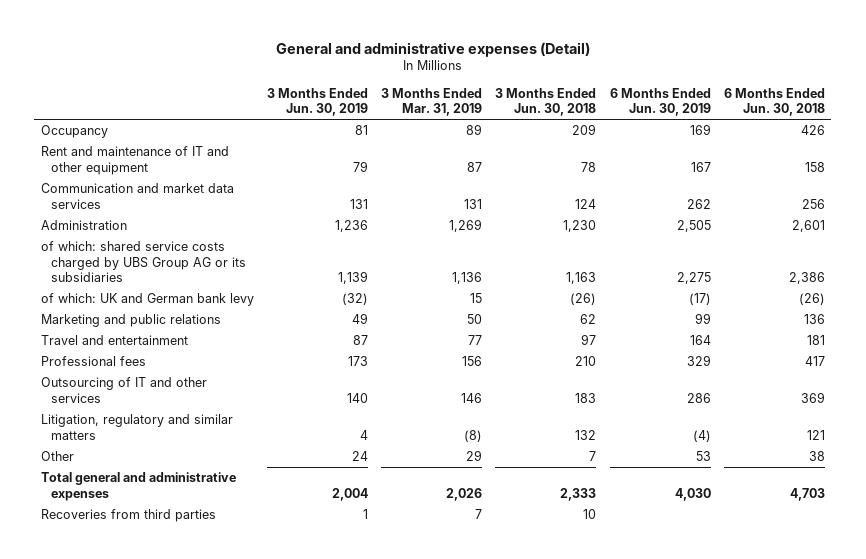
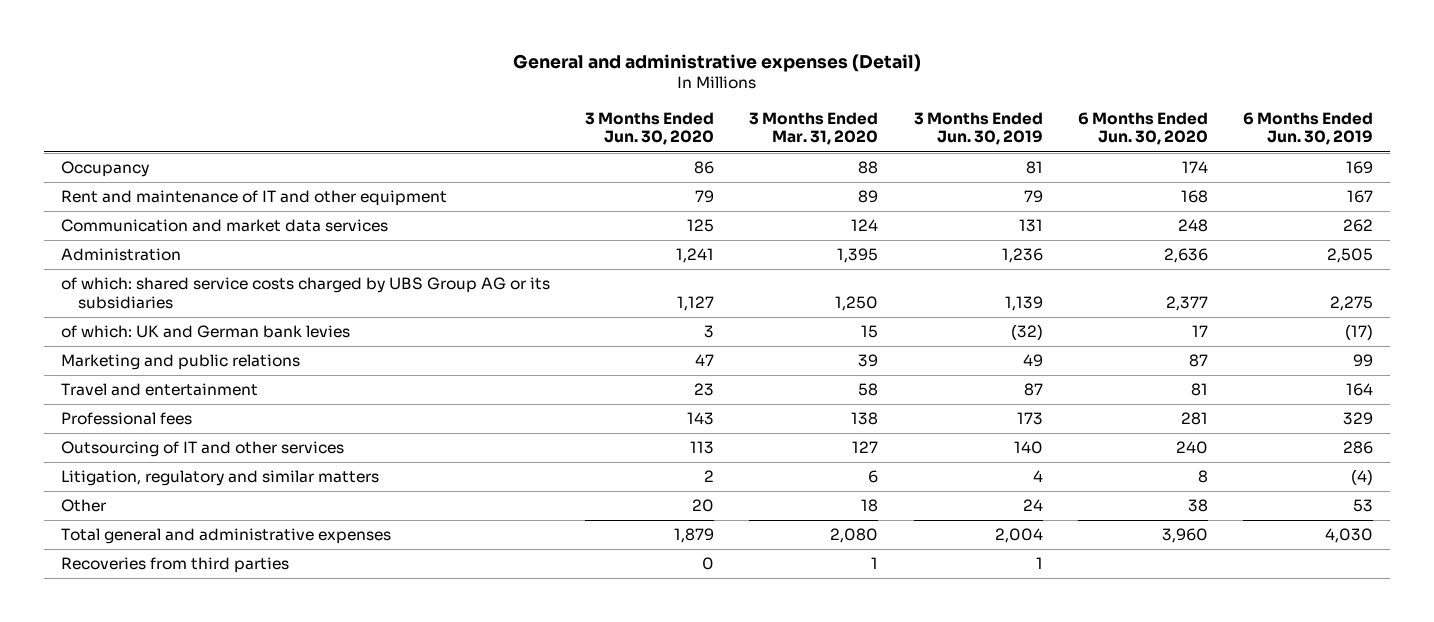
- | 3 Months Ended Jun. 30, 2019 | 3 Months Ended Mar. 31, 2019 | 3 Months Ended Jun. 30, 2018 | 6 Months Ended Jun. 30, 2019 | 6 Months Ended Jun. 30, 2018
+ | 3 Months Ended Jun. 30, 2020 | 3 Months Ended Mar. 31, 2020 | 3 Months Ended Jun. 30, 2019 | 6 Months Ended Jun. 30, 2020 | 6 Months Ended Jun. 30, 2019
- of which: UK and German bank levy | (32) | 15 | (26) | (17) | (26)
+ of which: UK and German bank levies | 3 | 15 | (32) | 17 | (17)

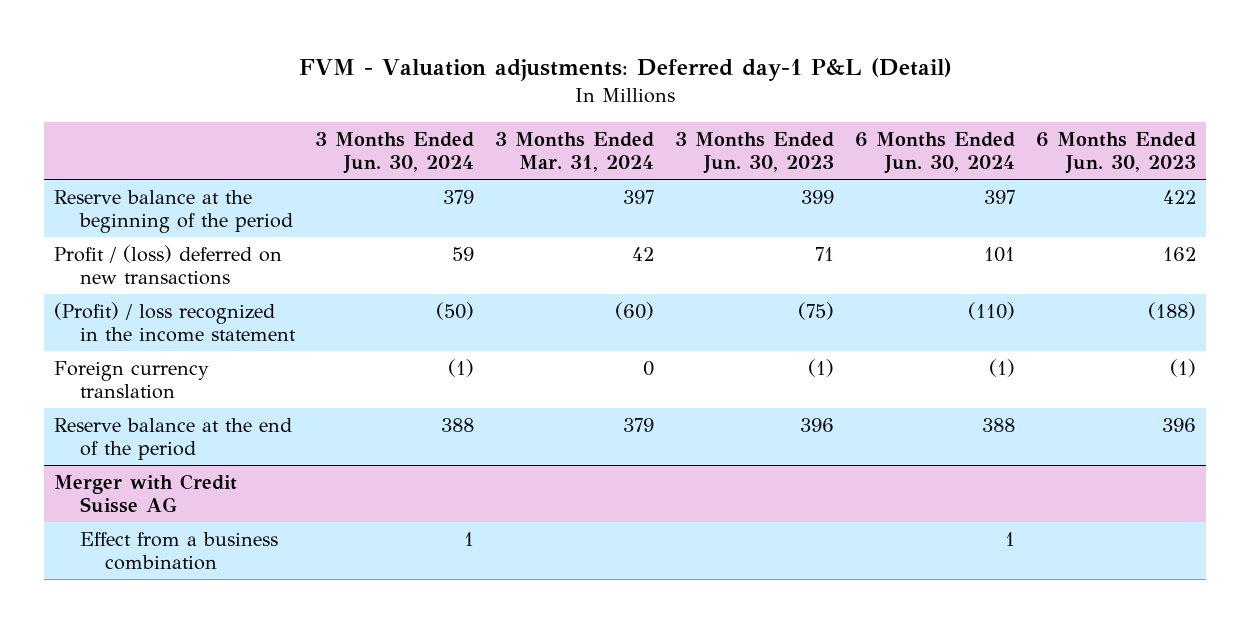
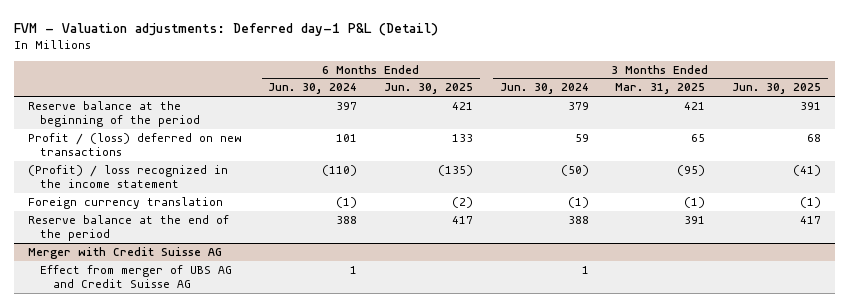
- | 3 Months Ended Jun. 30, 2024 | 3 Months Ended Mar. 31, 2024 | 3 Months Ended Jun. 30, 2023 | 6 Months Ended Jun. 30, 2024 | 6 Months Ended Jun. 30, 2023
+ | 6 Months Ended Jun. 30, 2024 | 6 Months Ended Jun. 30, 2025 | 3 Months Ended Jun. 30, 2024 | 3 Months Ended Mar. 31, 2025 | 3 Months Ended Jun. 30, 2025
@ Merger with Credit Suisse AG
- Effect from a business combination | 1 | | | 1 |
+ Effect from merger of UBS AG and Credit Suisse AG | 1 | | 1 | |

